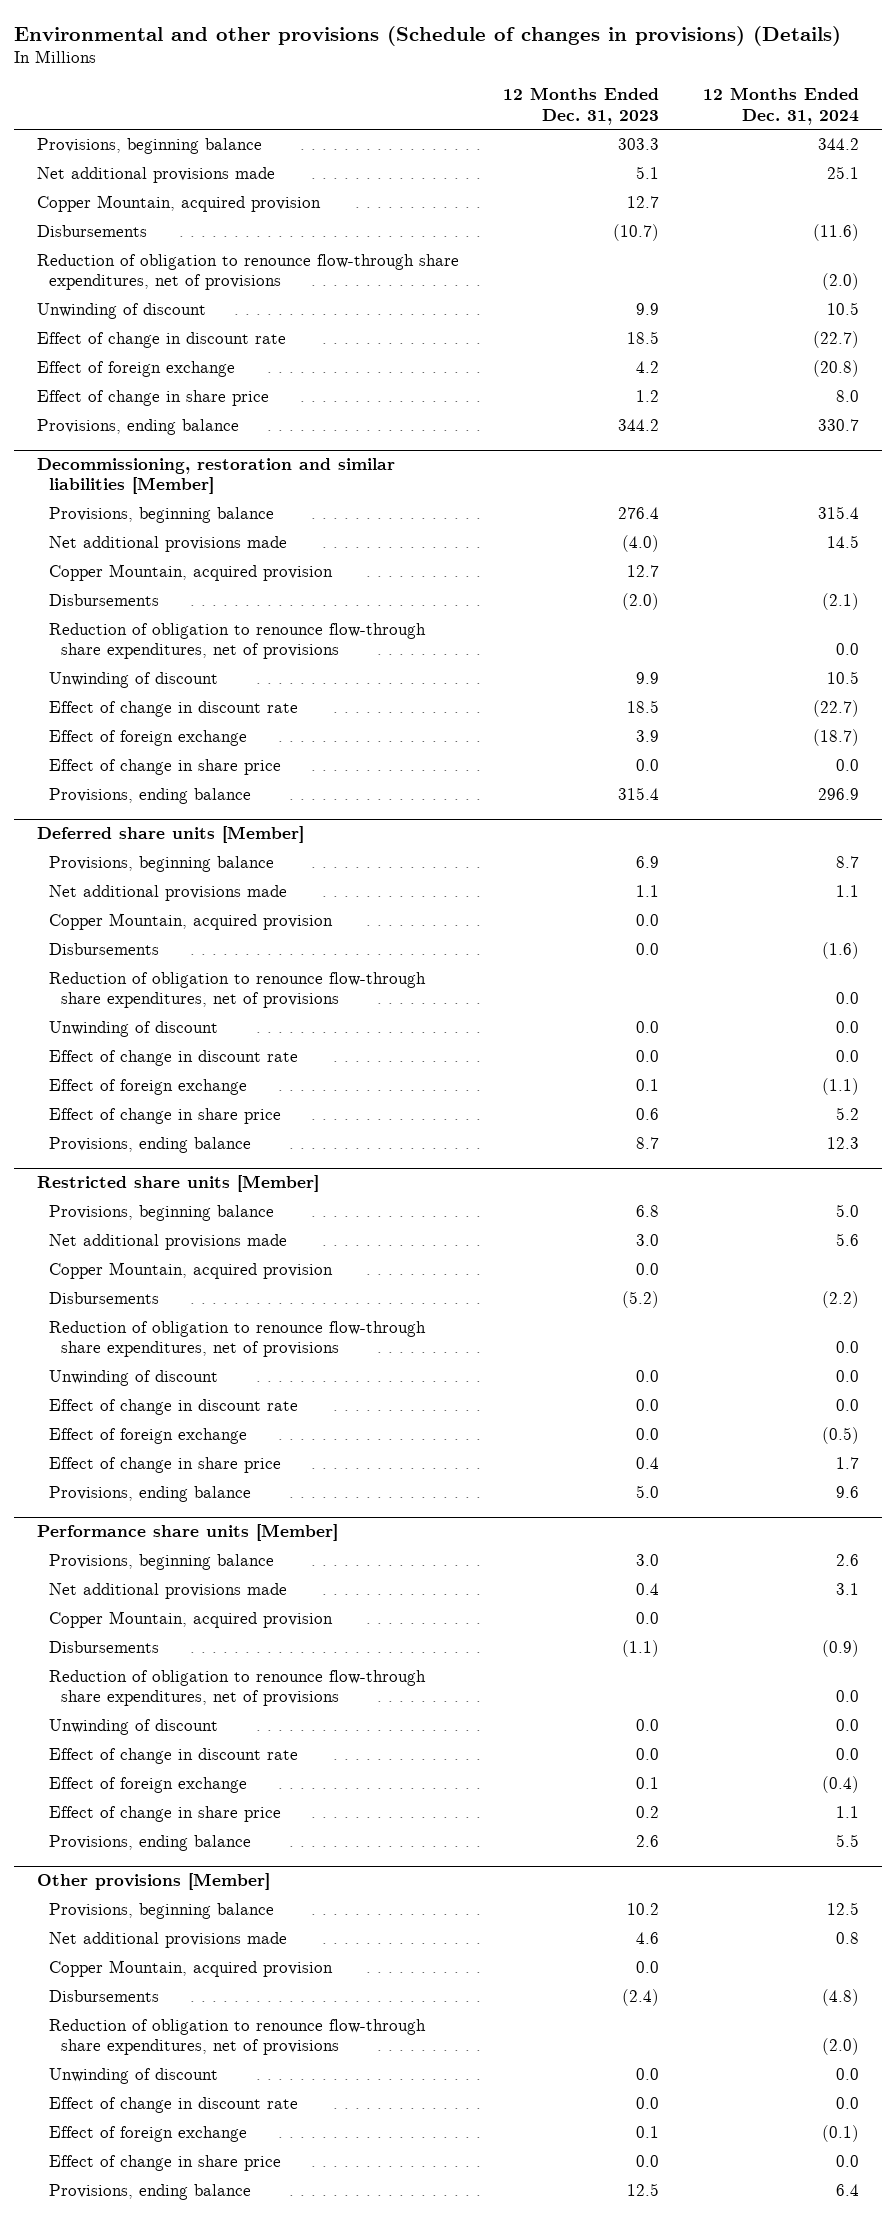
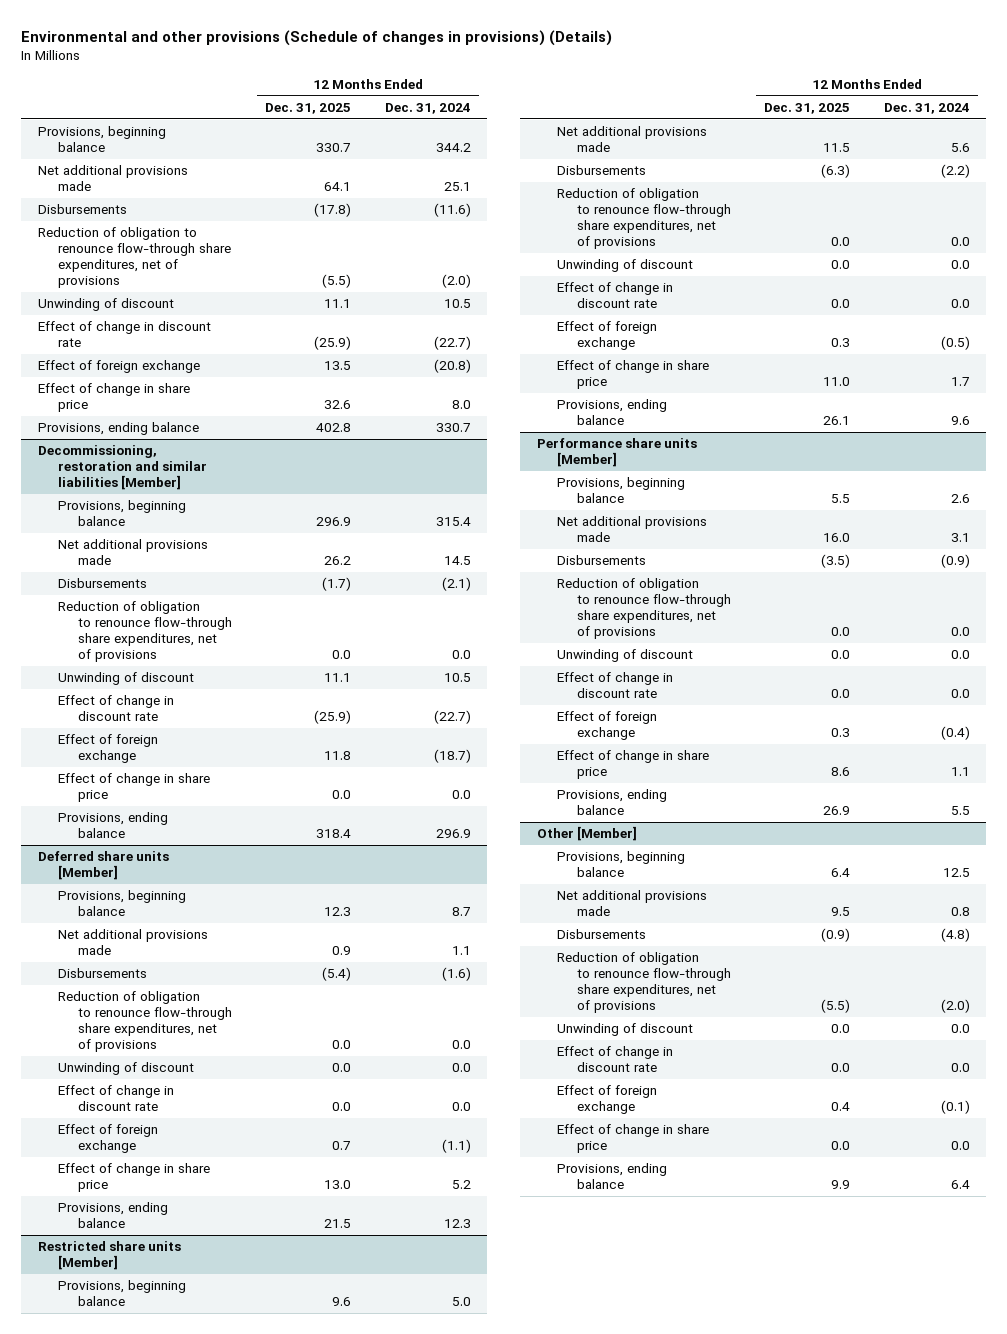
- | 12 Months Ended Dec. 31, 2023 | 12 Months Ended Dec. 31, 2024
+ | 12 Months Ended Dec. 31, 2025 | 12 Months Ended Dec. 31, 2024
- Copper Mountain, acquired provision | 12.7 |
@ Decommissioning, restoration and similar liabilities [Member]
- Copper Mountain, acquired provision | 12.7 |
@ Deferred share units [Member]
- Copper Mountain, acquired provision | 0.0 |
@ Restricted share units [Member]
- Copper Mountain, acquired provision | 0.0 |
@ Performance share units [Member]
- Copper Mountain, acquired provision | 0.0 |
- Other provisions [Member]
+ Other [Member]
- Copper Mountain, acquired provision | 0.0 |

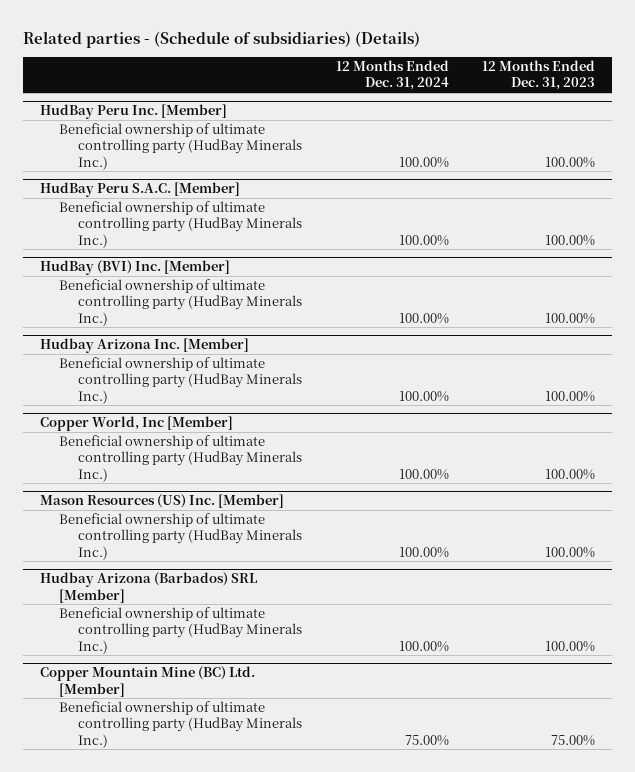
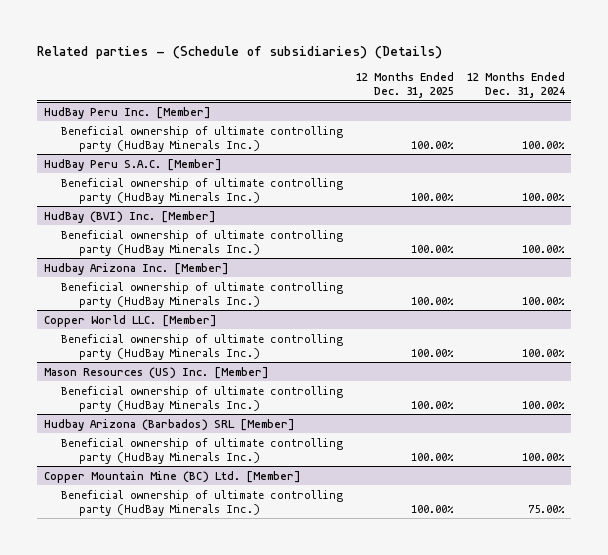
- | 12 Months Ended Dec. 31, 2024 | 12 Months Ended Dec. 31, 2023
+ | 12 Months Ended Dec. 31, 2025 | 12 Months Ended Dec. 31, 2024
- Copper World, Inc [Member]
+ Copper World LLC. [Member]

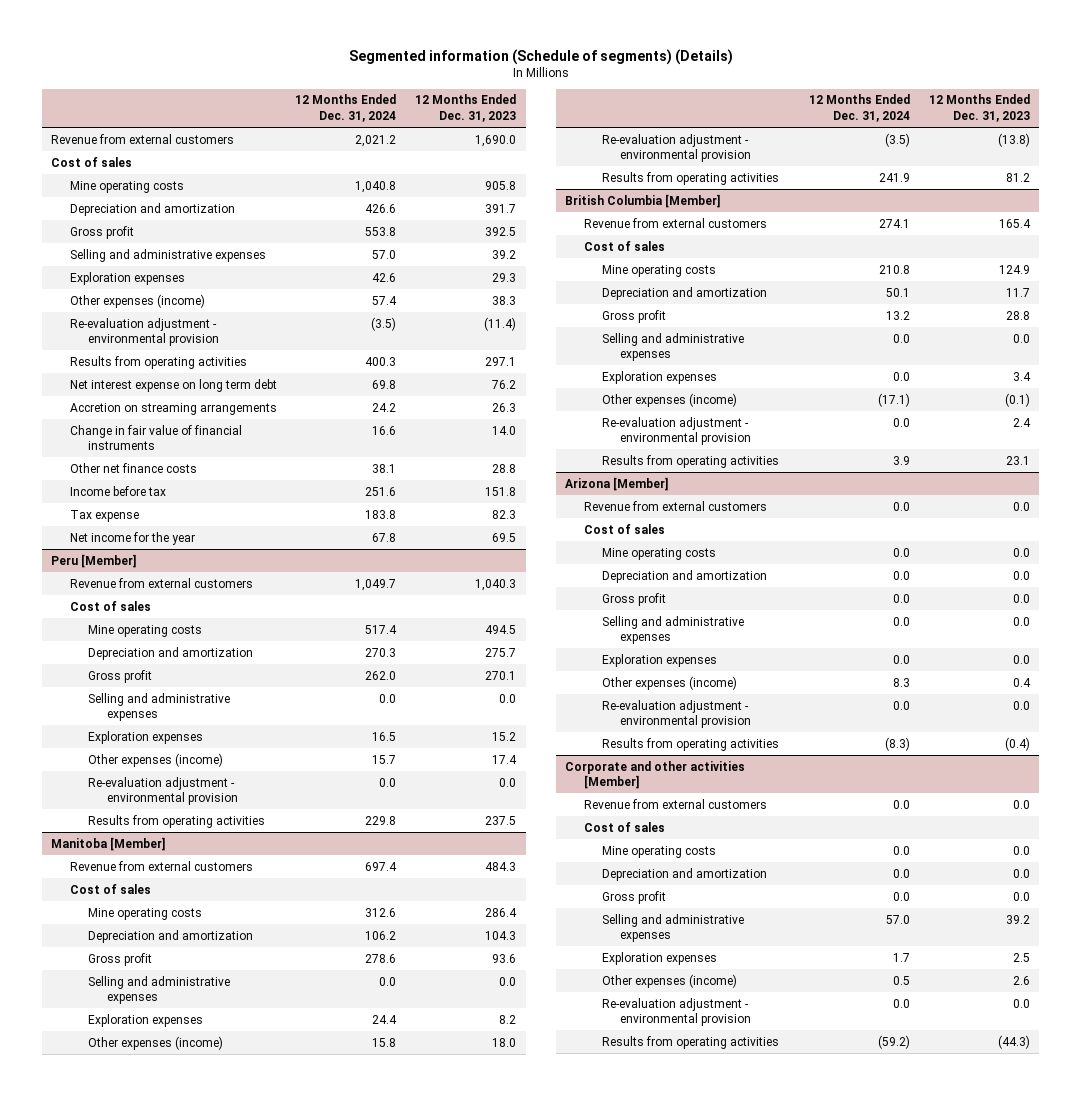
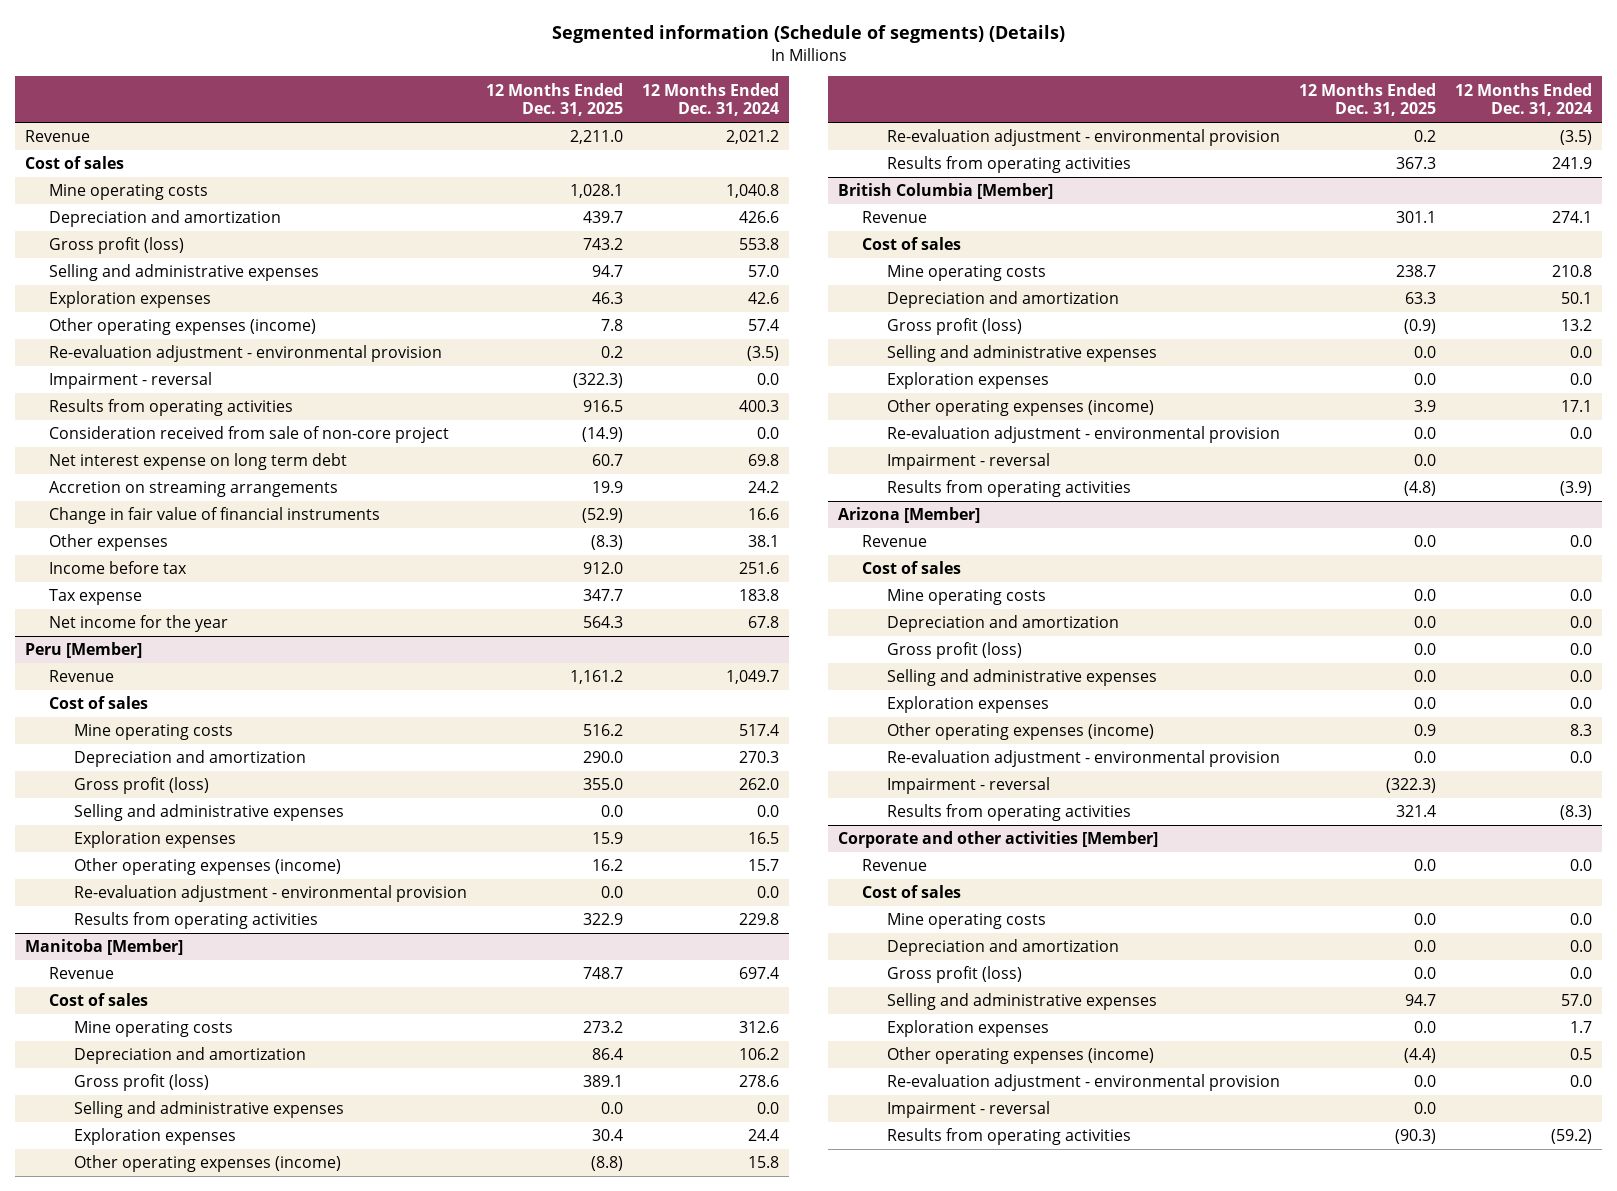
- | 12 Months Ended Dec. 31, 2024 | 12 Months Ended Dec. 31, 2023
+ | 12 Months Ended Dec. 31, 2025 | 12 Months Ended Dec. 31, 2024
- Revenue from external customers | 2,021.2 | 1,690.0
+ Revenue | 2,211.0 | 2,021.2
- Gross profit | 553.8 | 392.5
+ Gross profit (loss) | 743.2 | 553.8
- Other expenses (income) | 57.4 | 38.3
+ Other operating expenses (income) | 7.8 | 57.4
+ Impairment - reversal | (322.3) | 0.0
+ Consideration received from sale of non-core project | (14.9) | 0.0
- Other net finance costs | 38.1 | 28.8
+ Other expenses | (8.3) | 38.1
@ Peru [Member]
- Revenue from external customers | 1,049.7 | 1,040.3
+ Revenue | 1,161.2 | 1,049.7
- Gross profit | 262.0 | 270.1
+ Gross profit (loss) | 355.0 | 262.0
- Other expenses (income) | 15.7 | 17.4
+ Other operating expenses (income) | 16.2 | 15.7
@ Manitoba [Member]
- Revenue from external customers | 697.4 | 484.3
+ Revenue | 748.7 | 697.4
- Gross profit | 278.6 | 93.6
+ Gross profit (loss) | 389.1 | 278.6
- Other expenses (income) | 15.8 | 18.0
+ Other operating expenses (income) | (8.8) | 15.8
@ British Columbia [Member]
- Revenue from external customers | 274.1 | 165.4
+ Revenue | 301.1 | 274.1
- Gross profit | 13.2 | 28.8
+ Gross profit (loss) | (0.9) | 13.2
- Other expenses (income) | (17.1) | (0.1)
+ Other operating expenses (income) | 3.9 | 17.1
- Results from operating activities | 3.9 | 23.1
+ Impairment - reversal | 0.0 |
+ Results from operating activities | (4.8) | (3.9)
@ Arizona [Member]
- Revenue from external customers | 0.0 | 0.0
+ Revenue | 0.0 | 0.0
- Gross profit | 0.0 | 0.0
+ Gross profit (loss) | 0.0 | 0.0
- Other expenses (income) | 8.3 | 0.4
+ Other operating expenses (income) | 0.9 | 8.3
+ Impairment - reversal | (322.3) |
@ Corporate and other activities [Member]
- Revenue from external customers | 0.0 | 0.0
+ Revenue | 0.0 | 0.0
- Gross profit | 0.0 | 0.0
+ Gross profit (loss) | 0.0 | 0.0
- Other expenses (income) | 0.5 | 2.6
+ Other operating expenses (income) | (4.4) | 0.5
+ Impairment - reversal | 0.0 |

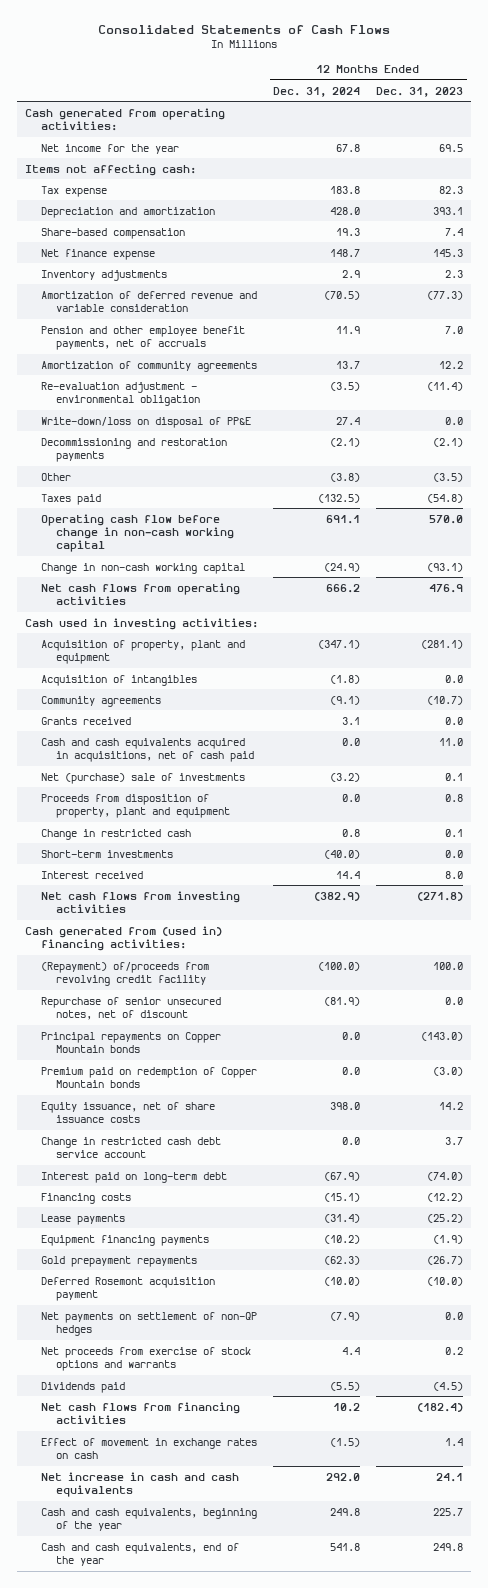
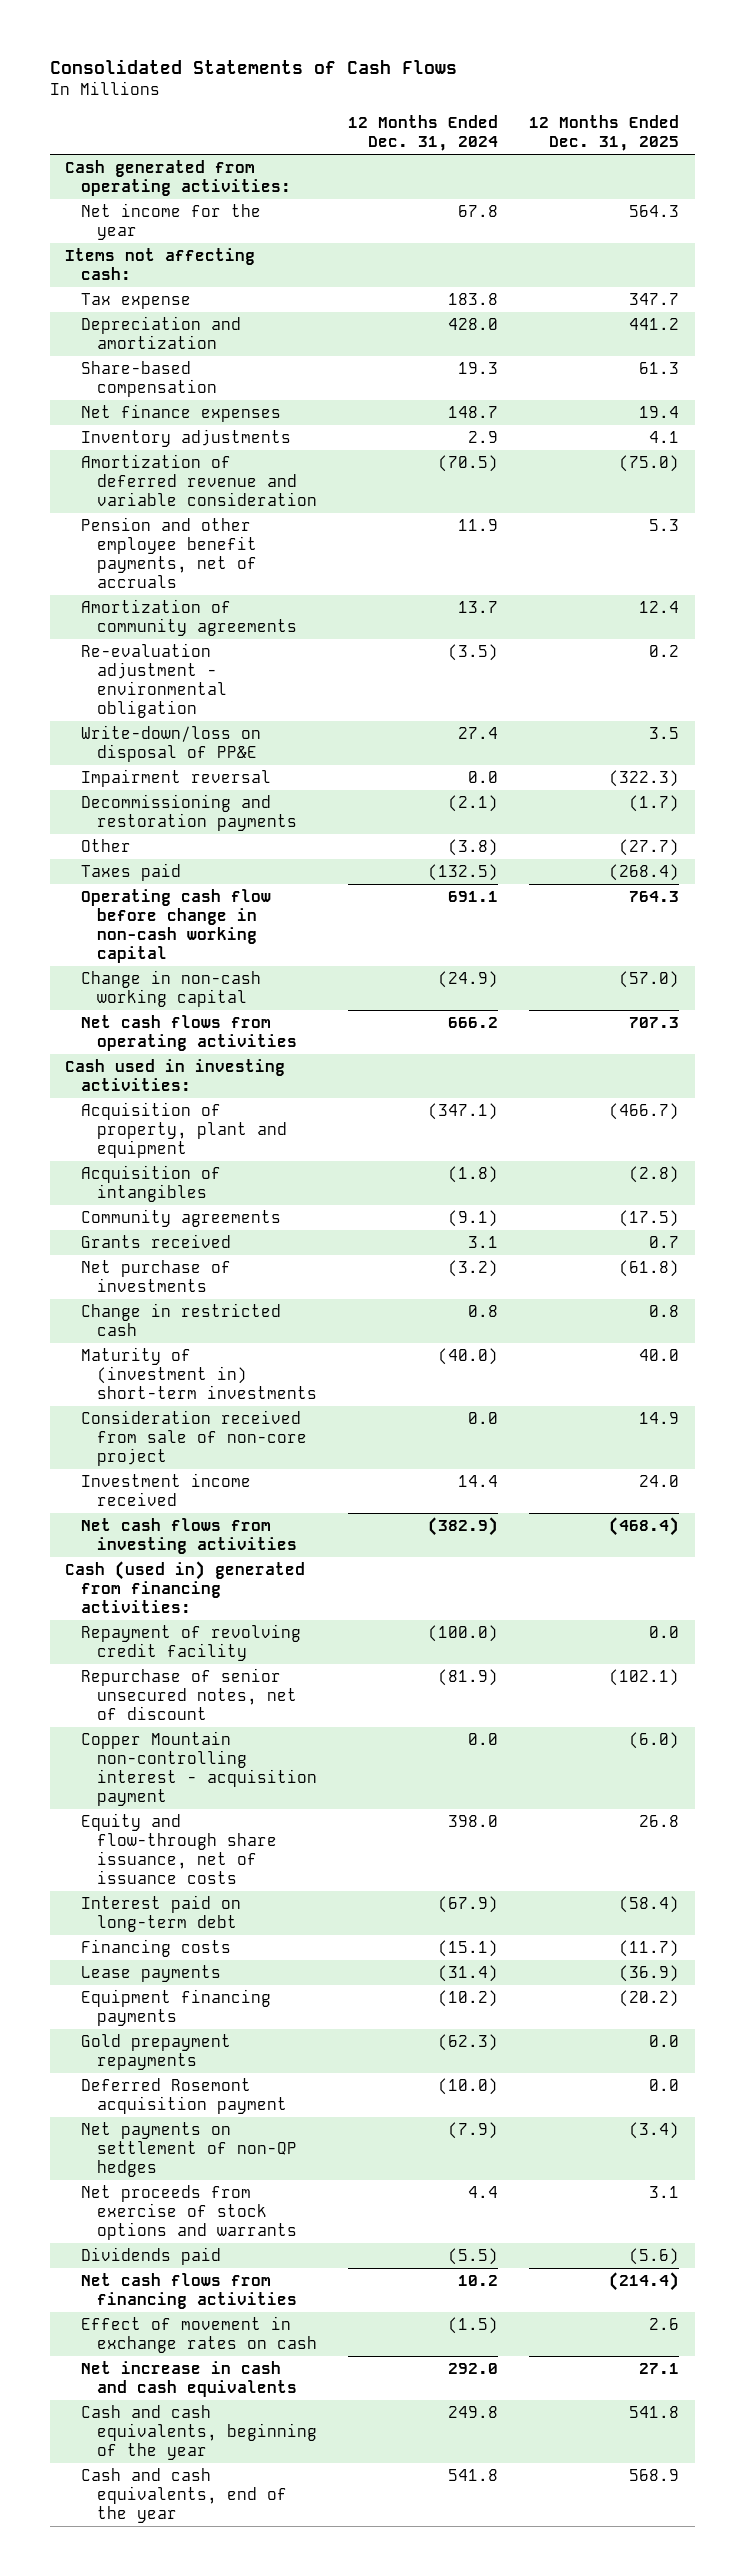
- | 12 Months Ended Dec. 31, 2024 | 12 Months Ended Dec. 31, 2023
+ | 12 Months Ended Dec. 31, 2024 | 12 Months Ended Dec. 31, 2025
- Net finance expense | 148.7 | 145.3
+ Net finance expenses | 148.7 | 19.4
+ Impairment reversal | 0.0 | (322.3)
- Cash and cash equivalents acquired in acquisitions, net of cash paid | 0.0 | 11.0
- Net (purchase) sale of investments | (3.2) | 0.1
- Proceeds from disposition of property, plant and equipment | 0.0 | 0.8
+ Net purchase of investments | (3.2) | (61.8)
- Short-term investments | (40.0) | 0.0
- Interest received | 14.4 | 8.0
+ Maturity of (investment in) short-term investments | (40.0) | 40.0
+ Consideration received from sale of non-core project | 0.0 | 14.9
+ Investment income received | 14.4 | 24.0
- Cash generated from (used in) financing activities:
- (Repayment) of/proceeds from revolving credit facility | (100.0) | 100.0
+ Cash (used in) generated from financing activities:
+ Repayment of revolving credit facility | (100.0) | 0.0
- Principal repayments on Copper Mountain bonds | 0.0 | (143.0)
- Premium paid on redemption of Copper Mountain bonds | 0.0 | (3.0)
- Equity issuance, net of share issuance costs | 398.0 | 14.2
- Change in restricted cash debt service account | 0.0 | 3.7
+ Copper Mountain non-controlling interest - acquisition payment | 0.0 | (6.0)
+ Equity and flow-through share issuance, net of issuance costs | 398.0 | 26.8

